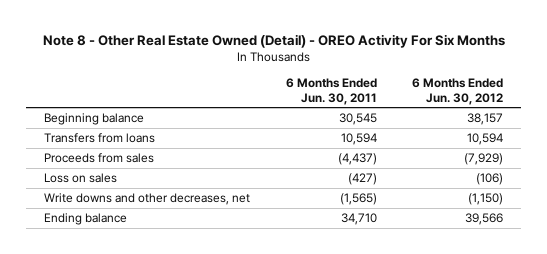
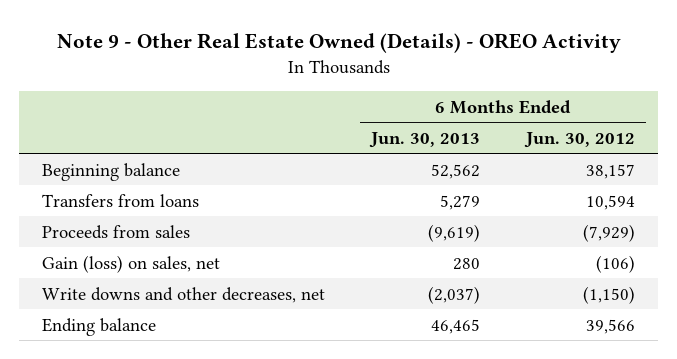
- Note 8 - Other Real Estate Owned (Detail) - OREO Activity For Six Months
+ Note 9 - Other Real Estate Owned (Details) - OREO Activity
- | 6 Months Ended Jun. 30, 2011 | 6 Months Ended Jun. 30, 2012
+ | 6 Months Ended Jun. 30, 2013 | 6 Months Ended Jun. 30, 2012
- Loss on sales | (427) | (106)
+ Gain (loss) on sales, net | 280 | (106)

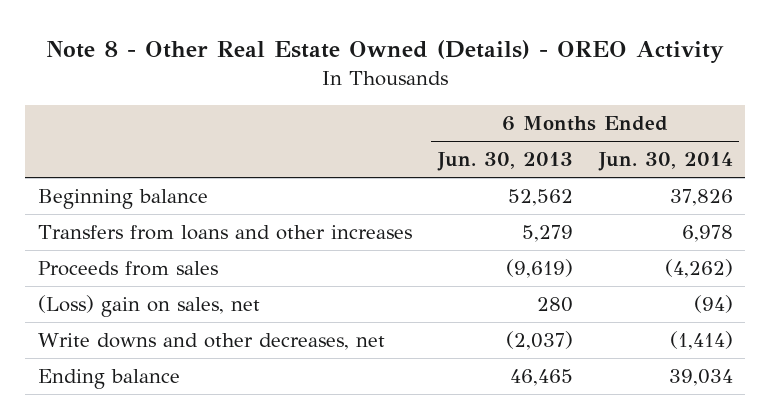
- Note 9 - Other Real Estate Owned (Details) - OREO Activity
+ Note 8 - Other Real Estate Owned (Details) - OREO Activity
- | 6 Months Ended Jun. 30, 2013 | 6 Months Ended Jun. 30, 2012
+ | 6 Months Ended Jun. 30, 2013 | 6 Months Ended Jun. 30, 2014
- Transfers from loans | 5,279 | 10,594
+ Transfers from loans and other increases | 5,279 | 6,978
- Gain (loss) on sales, net | 280 | (106)
+ (Loss) gain on sales, net | 280 | (94)

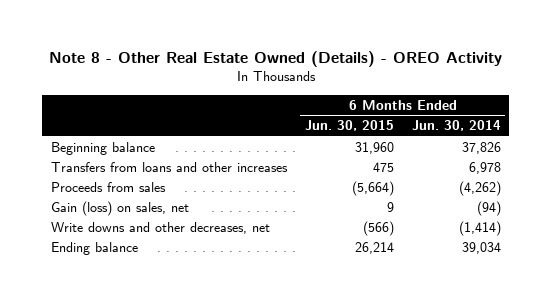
- | 6 Months Ended Jun. 30, 2013 | 6 Months Ended Jun. 30, 2014
+ | 6 Months Ended Jun. 30, 2015 | 6 Months Ended Jun. 30, 2014
- (Loss) gain on sales, net | 280 | (94)
+ Gain (loss) on sales, net | 9 | (94)

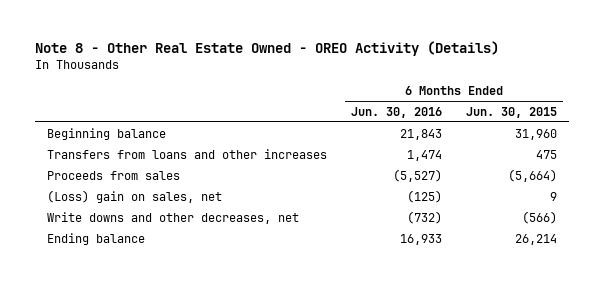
- Note 8 - Other Real Estate Owned (Details) - OREO Activity
+ Note 8 - Other Real Estate Owned - OREO Activity (Details)
- | 6 Months Ended Jun. 30, 2015 | 6 Months Ended Jun. 30, 2014
+ | 6 Months Ended Jun. 30, 2016 | 6 Months Ended Jun. 30, 2015
- Gain (loss) on sales, net | 9 | (94)
+ (Loss) gain on sales, net | (125) | 9

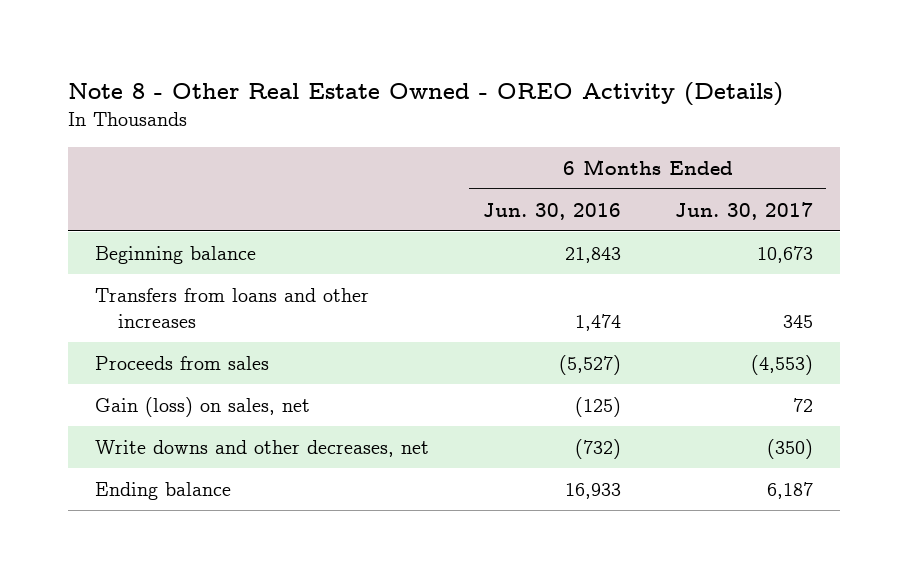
- | 6 Months Ended Jun. 30, 2016 | 6 Months Ended Jun. 30, 2015
+ | 6 Months Ended Jun. 30, 2016 | 6 Months Ended Jun. 30, 2017
- (Loss) gain on sales, net | (125) | 9
+ Gain (loss) on sales, net | (125) | 72

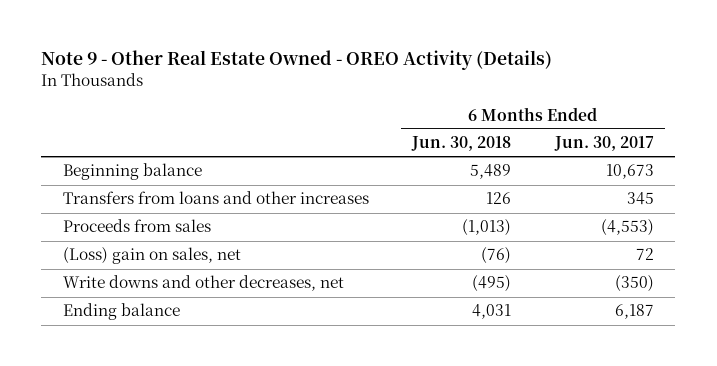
- Note 8 - Other Real Estate Owned - OREO Activity (Details)
+ Note 9 - Other Real Estate Owned - OREO Activity (Details)
- | 6 Months Ended Jun. 30, 2016 | 6 Months Ended Jun. 30, 2017
+ | 6 Months Ended Jun. 30, 2018 | 6 Months Ended Jun. 30, 2017
- Gain (loss) on sales, net | (125) | 72
+ (Loss) gain on sales, net | (76) | 72

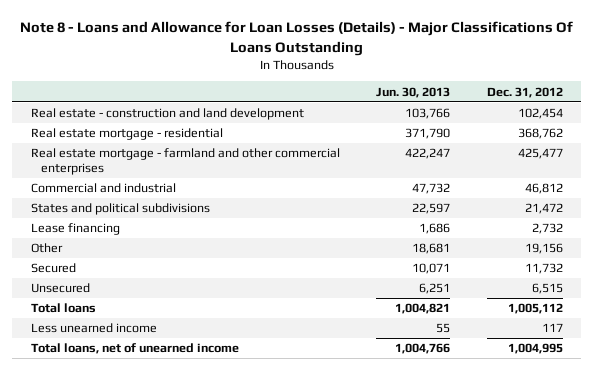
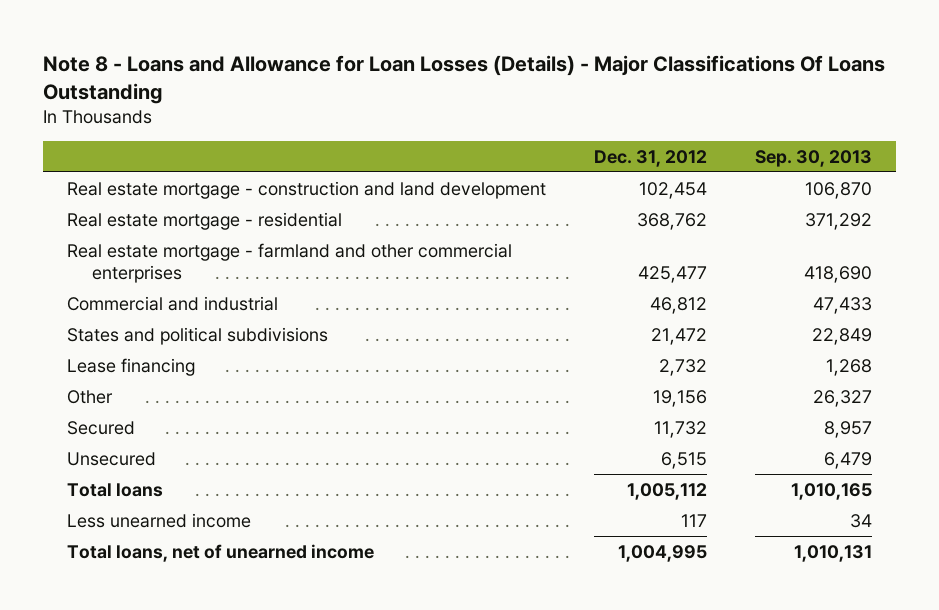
- | Jun. 30, 2013 | Dec. 31, 2012
+ | Dec. 31, 2012 | Sep. 30, 2013
- Real estate - construction and land development | 103,766 | 102,454
+ Real estate mortgage - construction and land development | 102,454 | 106,870

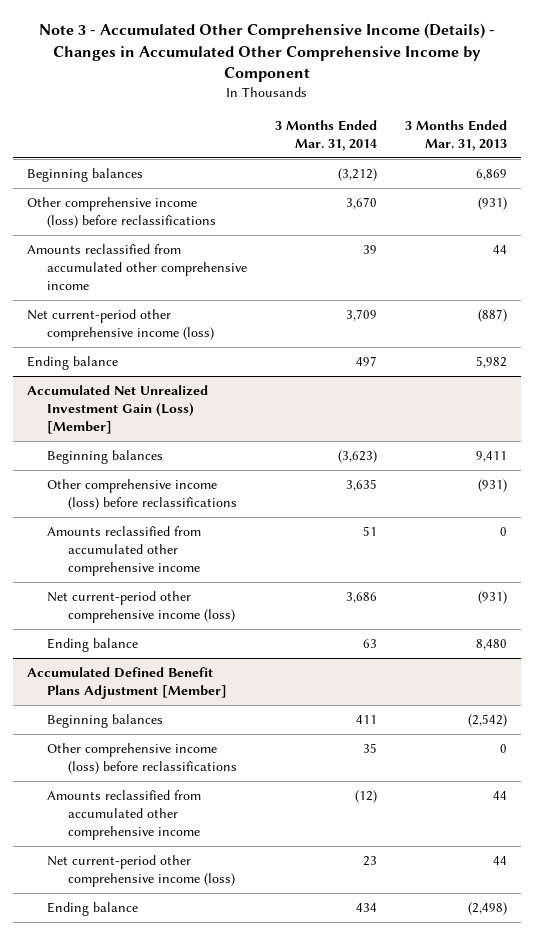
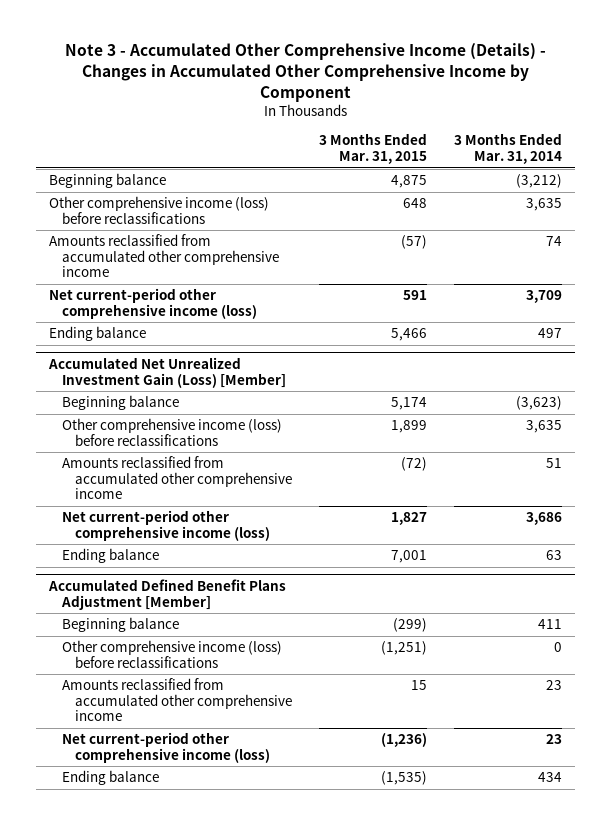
- | 3 Months Ended Mar. 31, 2014 | 3 Months Ended Mar. 31, 2013
+ | 3 Months Ended Mar. 31, 2015 | 3 Months Ended Mar. 31, 2014
- Beginning balances | (3,212) | 6,869
- Other comprehensive income (loss) before reclassifications | 3,670 | (931)
- Amounts reclassified from accumulated other comprehensive income | 39 | 44
+ Beginning balance | 4,875 | (3,212)
+ Other comprehensive income (loss) before reclassifications | 648 | 3,635
+ Amounts reclassified from accumulated other comprehensive income | (57) | 74
@ Accumulated Net Unrealized Investment Gain (Loss) [Member]
- Beginning balances | (3,623) | 9,411
+ Beginning balance | 5,174 | (3,623)
@ Accumulated Defined Benefit Plans Adjustment [Member]
- Beginning balances | 411 | (2,542)
- Other comprehensive income (loss) before reclassifications | 35 | 0
- Amounts reclassified from accumulated other comprehensive income | (12) | 44
+ Beginning balance | (299) | 411
+ Other comprehensive income (loss) before reclassifications | (1,251) | 0
+ Amounts reclassified from accumulated other comprehensive income | 15 | 23

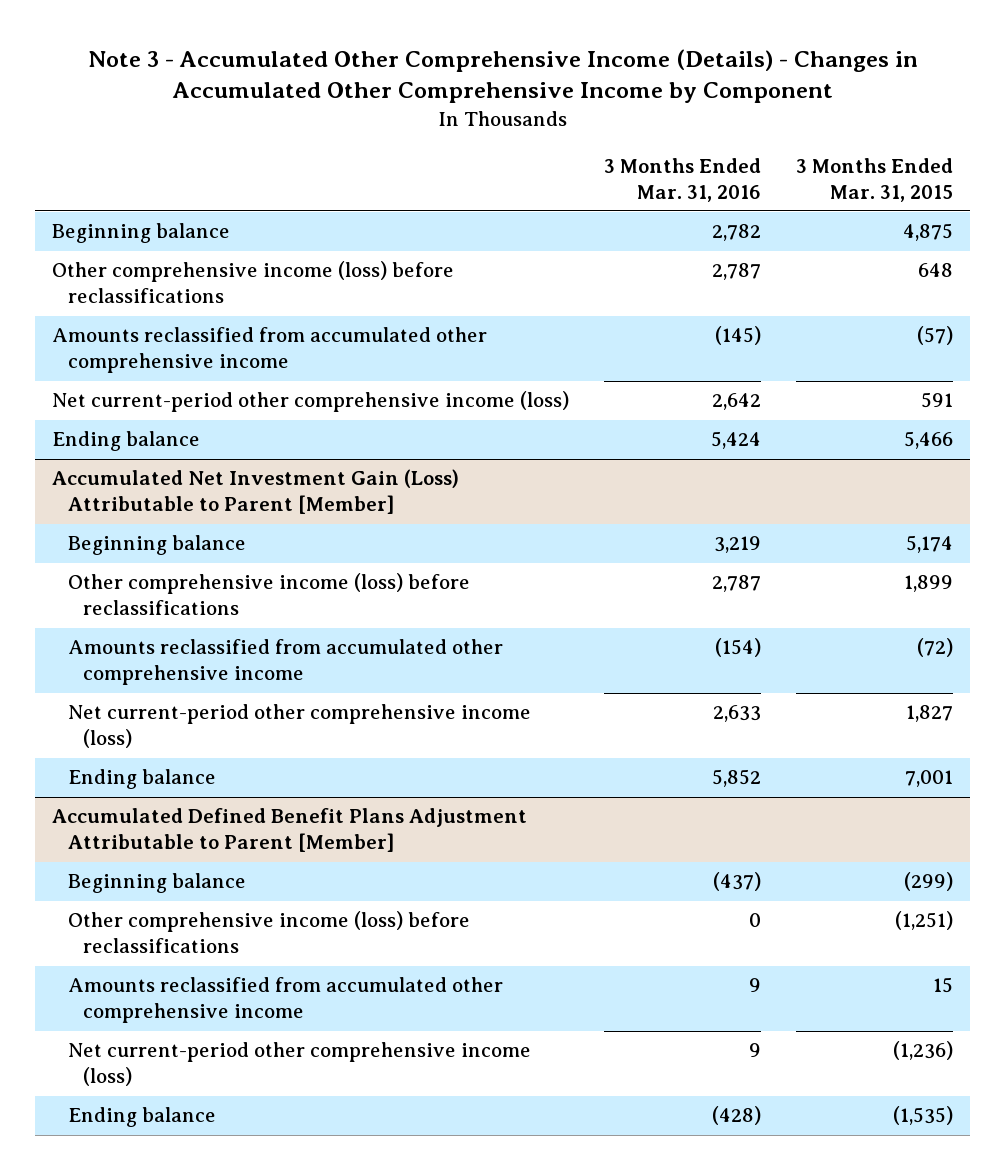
- | 3 Months Ended Mar. 31, 2015 | 3 Months Ended Mar. 31, 2014
+ | 3 Months Ended Mar. 31, 2016 | 3 Months Ended Mar. 31, 2015
- Accumulated Net Unrealized Investment Gain (Loss) [Member]
+ Accumulated Net Investment Gain (Loss) Attributable to Parent [Member]
- Accumulated Defined Benefit Plans Adjustment [Member]
+ Accumulated Defined Benefit Plans Adjustment Attributable to Parent [Member]

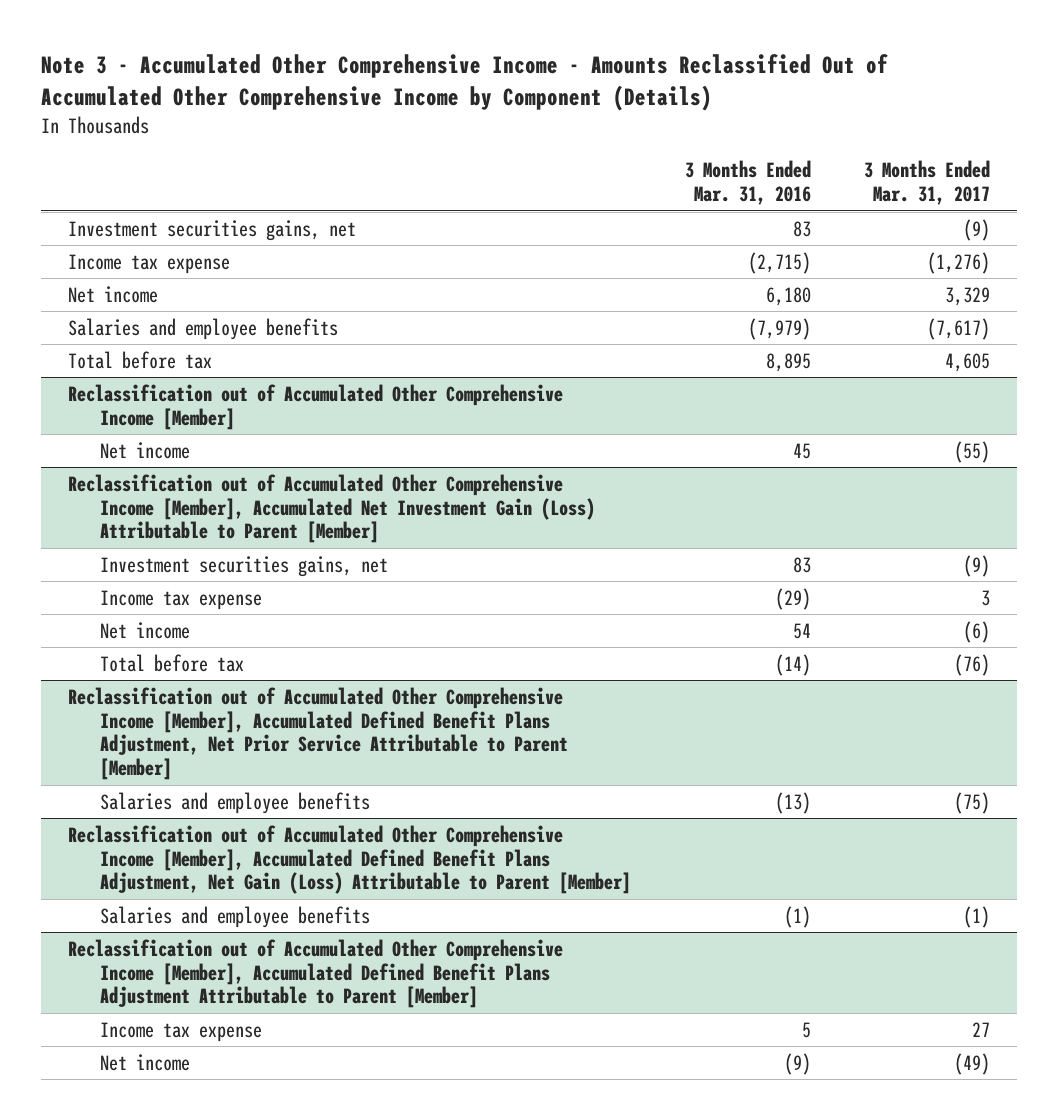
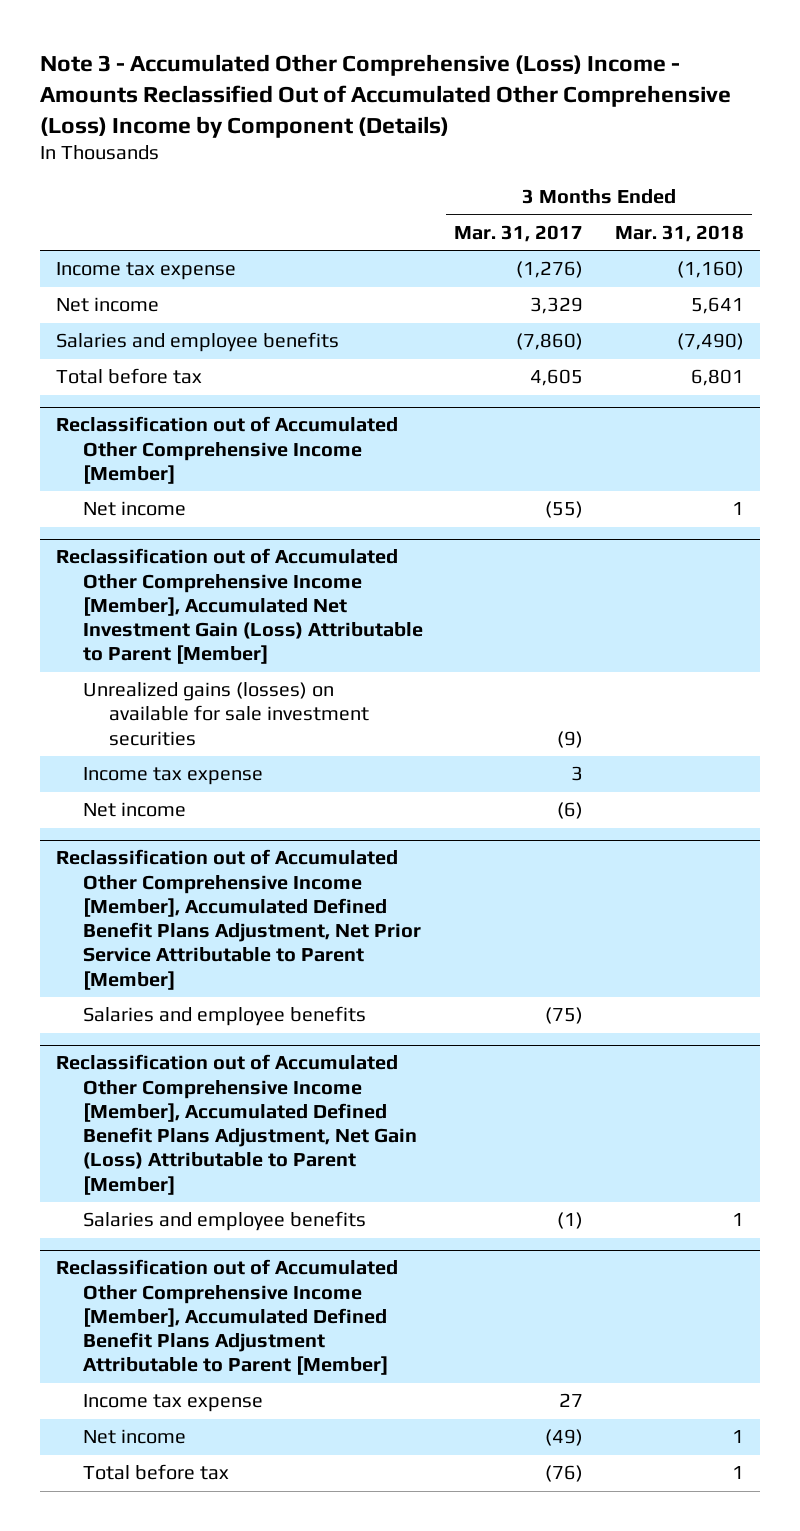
- Note 3 - Accumulated Other Comprehensive Income - Amounts Reclassified Out of Accumulated Other Comprehensive Income by Component (Details)
+ Note 3 - Accumulated Other Comprehensive (Loss) Income - Amounts Reclassified Out of Accumulated Other Comprehensive (Loss) Income by Component (Details)
- | 3 Months Ended Mar. 31, 2016 | 3 Months Ended Mar. 31, 2017
+ | 3 Months Ended Mar. 31, 2017 | 3 Months Ended Mar. 31, 2018
- Investment securities gains, net | 83 | (9)
- Salaries and employee benefits | (7,979) | (7,617)
+ Salaries and employee benefits | (7,860) | (7,490)
@ Reclassification out of Accumulated Other Comprehensive Income [Member], Accumulated Net Investment Gain (Loss) Attributable to Parent [Member]
- Investment securities gains, net | 83 | (9)
+ Unrealized gains (losses) on available for sale investment securities | (9) |
- Total before tax | (14) | (76)
@ Reclassification out of Accumulated Other Comprehensive Income [Member], Accumulated Defined Benefit Plans Adjustment Attributable to Parent [Member]
+ Total before tax | (76) | 1

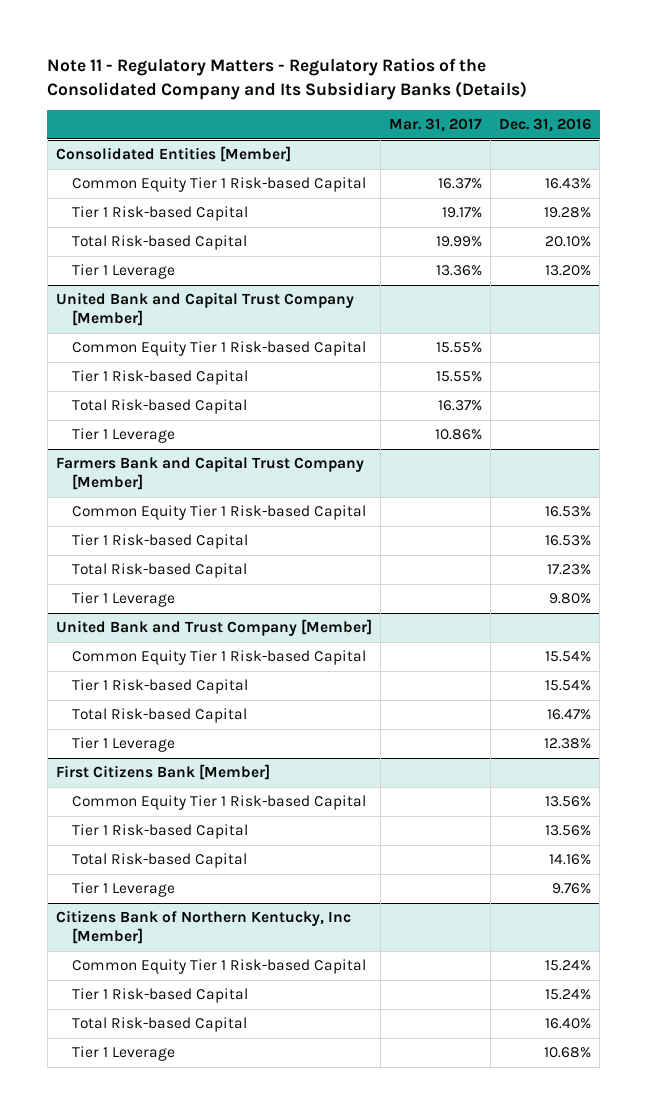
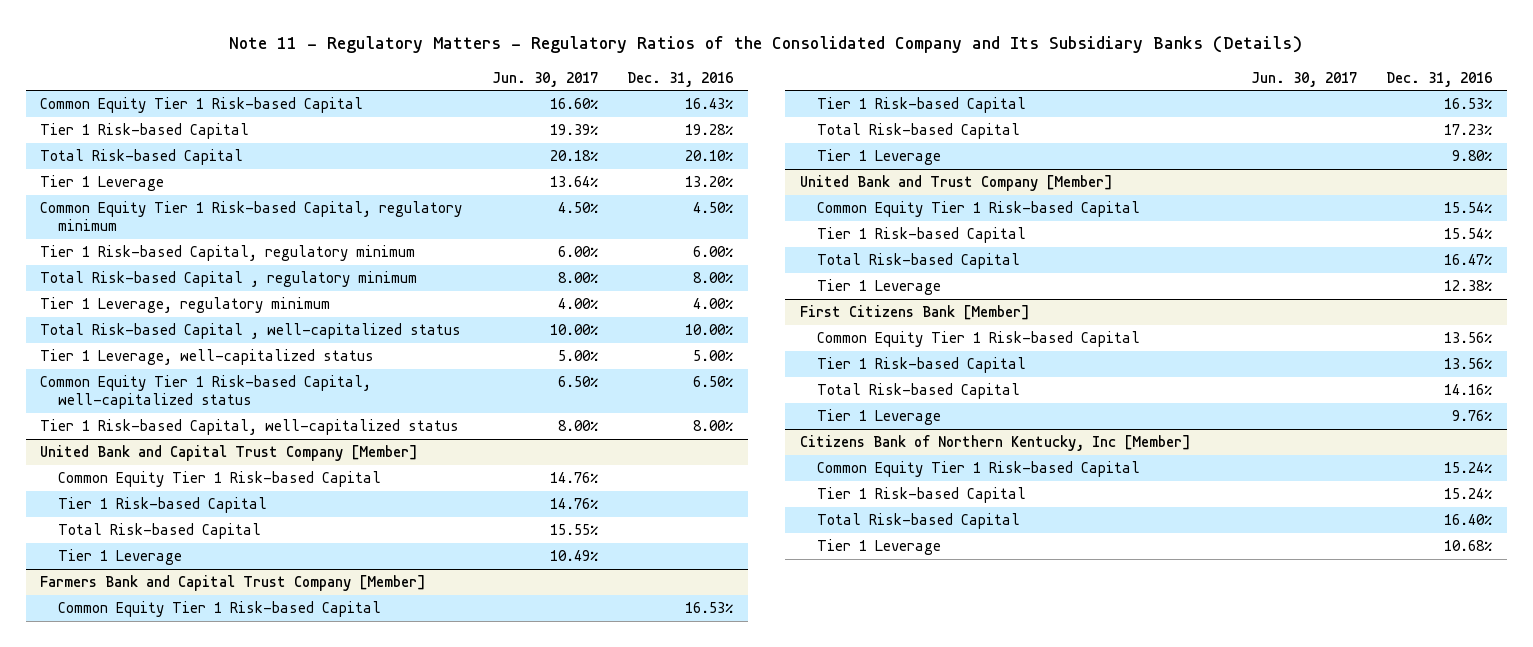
- | Mar. 31, 2017 | Dec. 31, 2016
+ | Jun. 30, 2017 | Dec. 31, 2016
- Consolidated Entities [Member]
+ Common Equity Tier 1 Risk-based Capital, regulatory minimum | 4.50% | 4.50%
+ Tier 1 Risk-based Capital, regulatory minimum | 6.00% | 6.00%
+ Total Risk-based Capital , regulatory minimum | 8.00% | 8.00%
+ Tier 1 Leverage, regulatory minimum | 4.00% | 4.00%
+ Total Risk-based Capital , well-capitalized status | 10.00% | 10.00%
+ Tier 1 Leverage, well-capitalized status | 5.00% | 5.00%
+ Common Equity Tier 1 Risk-based Capital, well-capitalized status | 6.50% | 6.50%
+ Tier 1 Risk-based Capital, well-capitalized status | 8.00% | 8.00%

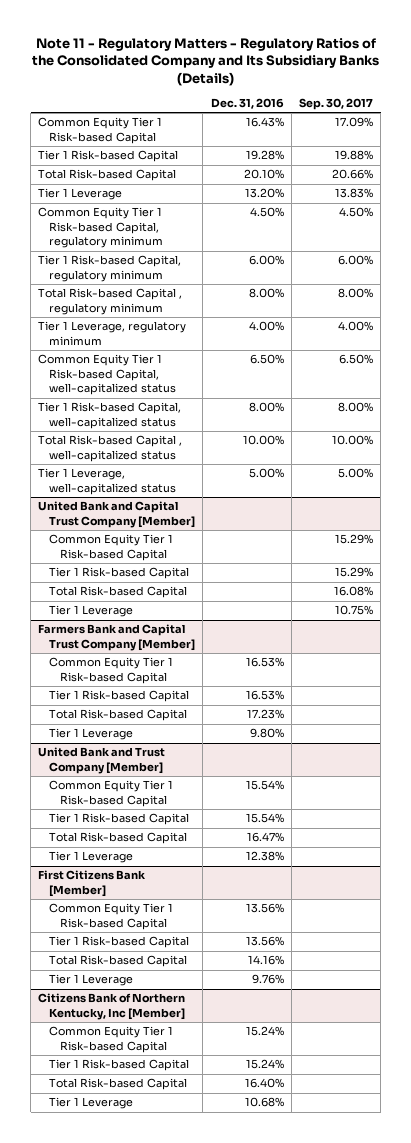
- | Jun. 30, 2017 | Dec. 31, 2016
+ | Dec. 31, 2016 | Sep. 30, 2017
moved down: Total Risk-based Capital , well-capitalized status | 10.00% | 10.00%
moved down: Tier 1 Leverage, well-capitalized status | 5.00% | 5.00%

